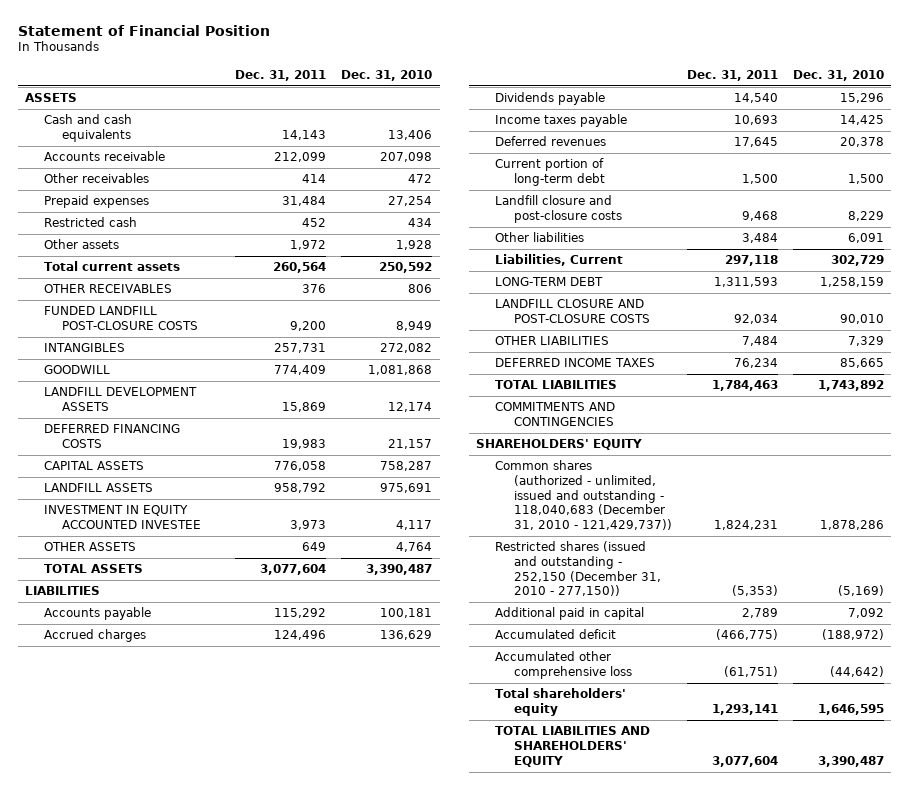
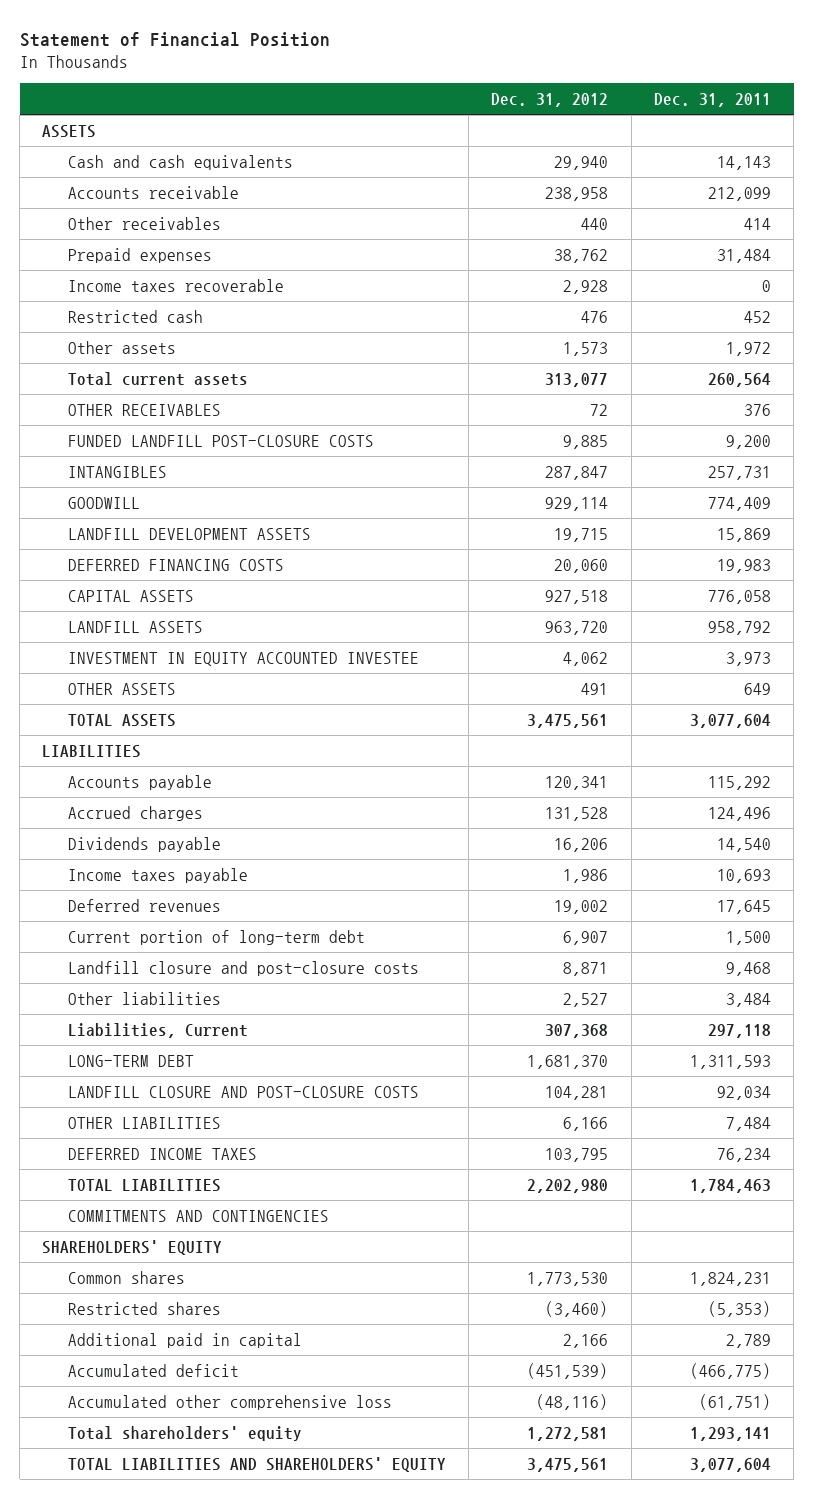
- | Dec. 31, 2011 | Dec. 31, 2010
+ | Dec. 31, 2012 | Dec. 31, 2011
+ Income taxes recoverable | 2,928 | 0
- Common shares (authorized - unlimited, issued and outstanding - 118,040,683 (December 31, 2010 - 121,429,737)) | 1,824,231 | 1,878,286
- Restricted shares (issued and outstanding - 252,150 (December 31, 2010 - 277,150)) | (5,353) | (5,169)
+ Common shares | 1,773,530 | 1,824,231
+ Restricted shares | (3,460) | (5,353)

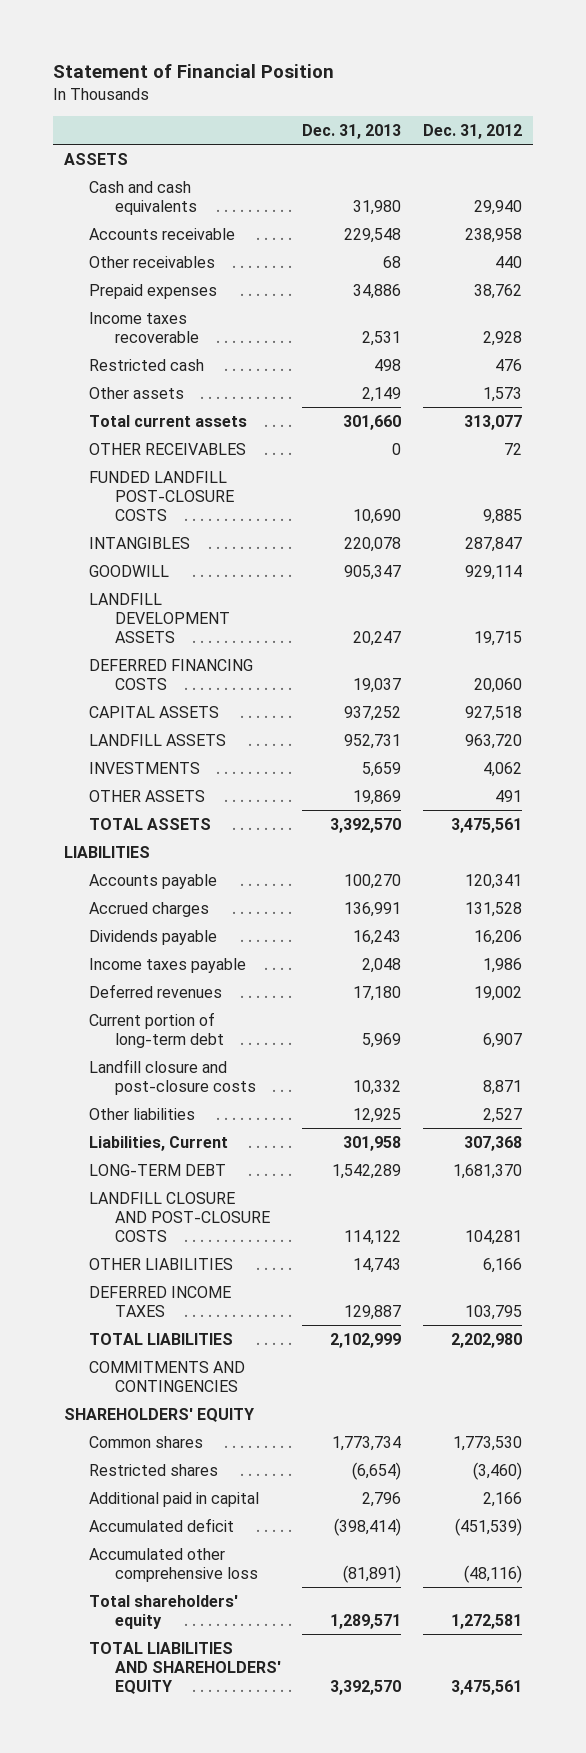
- | Dec. 31, 2012 | Dec. 31, 2011
+ | Dec. 31, 2013 | Dec. 31, 2012
- INVESTMENT IN EQUITY ACCOUNTED INVESTEE | 4,062 | 3,973
+ INVESTMENTS | 5,659 | 4,062

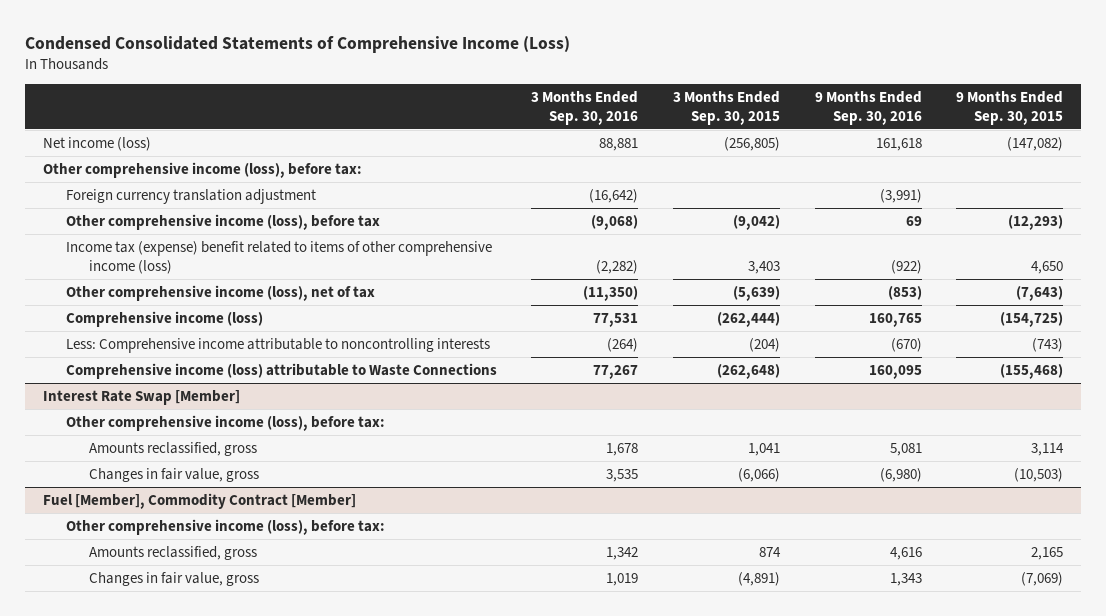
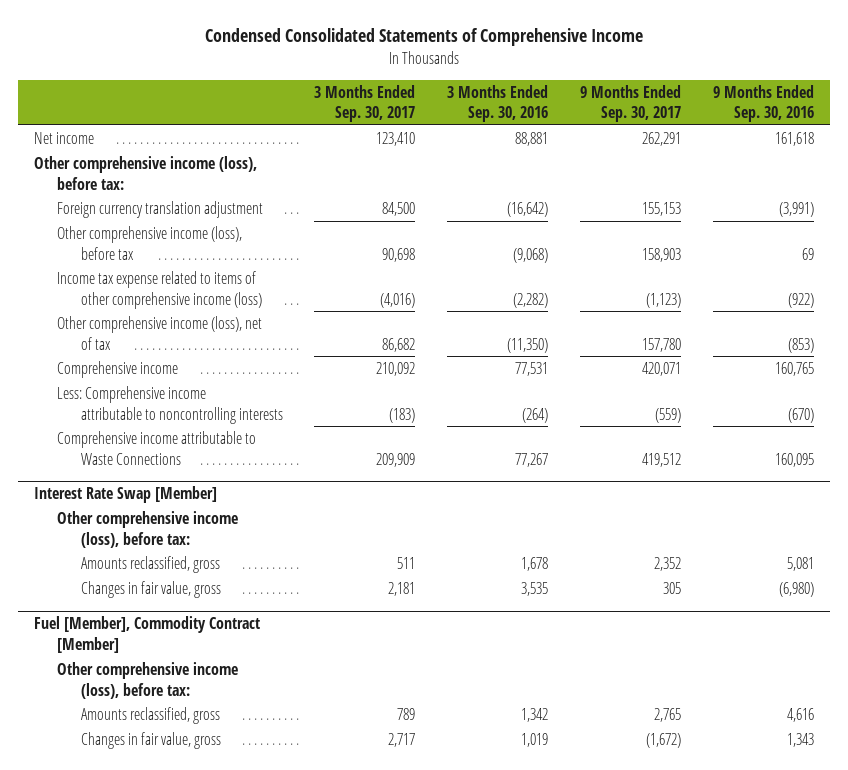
- Condensed Consolidated Statements of Comprehensive Income (Loss)
+ Condensed Consolidated Statements of Comprehensive Income
- | 3 Months Ended Sep. 30, 2016 | 3 Months Ended Sep. 30, 2015 | 9 Months Ended Sep. 30, 2016 | 9 Months Ended Sep. 30, 2015
+ | 3 Months Ended Sep. 30, 2017 | 3 Months Ended Sep. 30, 2016 | 9 Months Ended Sep. 30, 2017 | 9 Months Ended Sep. 30, 2016
- Net income (loss) | 88,881 | (256,805) | 161,618 | (147,082)
+ Net income | 123,410 | 88,881 | 262,291 | 161,618
- Income tax (expense) benefit related to items of other comprehensive income (loss) | (2,282) | 3,403 | (922) | 4,650
+ Income tax expense related to items of other comprehensive income (loss) | (4,016) | (2,282) | (1,123) | (922)
- Comprehensive income (loss) | 77,531 | (262,444) | 160,765 | (154,725)
+ Comprehensive income | 210,092 | 77,531 | 420,071 | 160,765
- Comprehensive income (loss) attributable to Waste Connections | 77,267 | (262,648) | 160,095 | (155,468)
+ Comprehensive income attributable to Waste Connections | 209,909 | 77,267 | 419,512 | 160,095

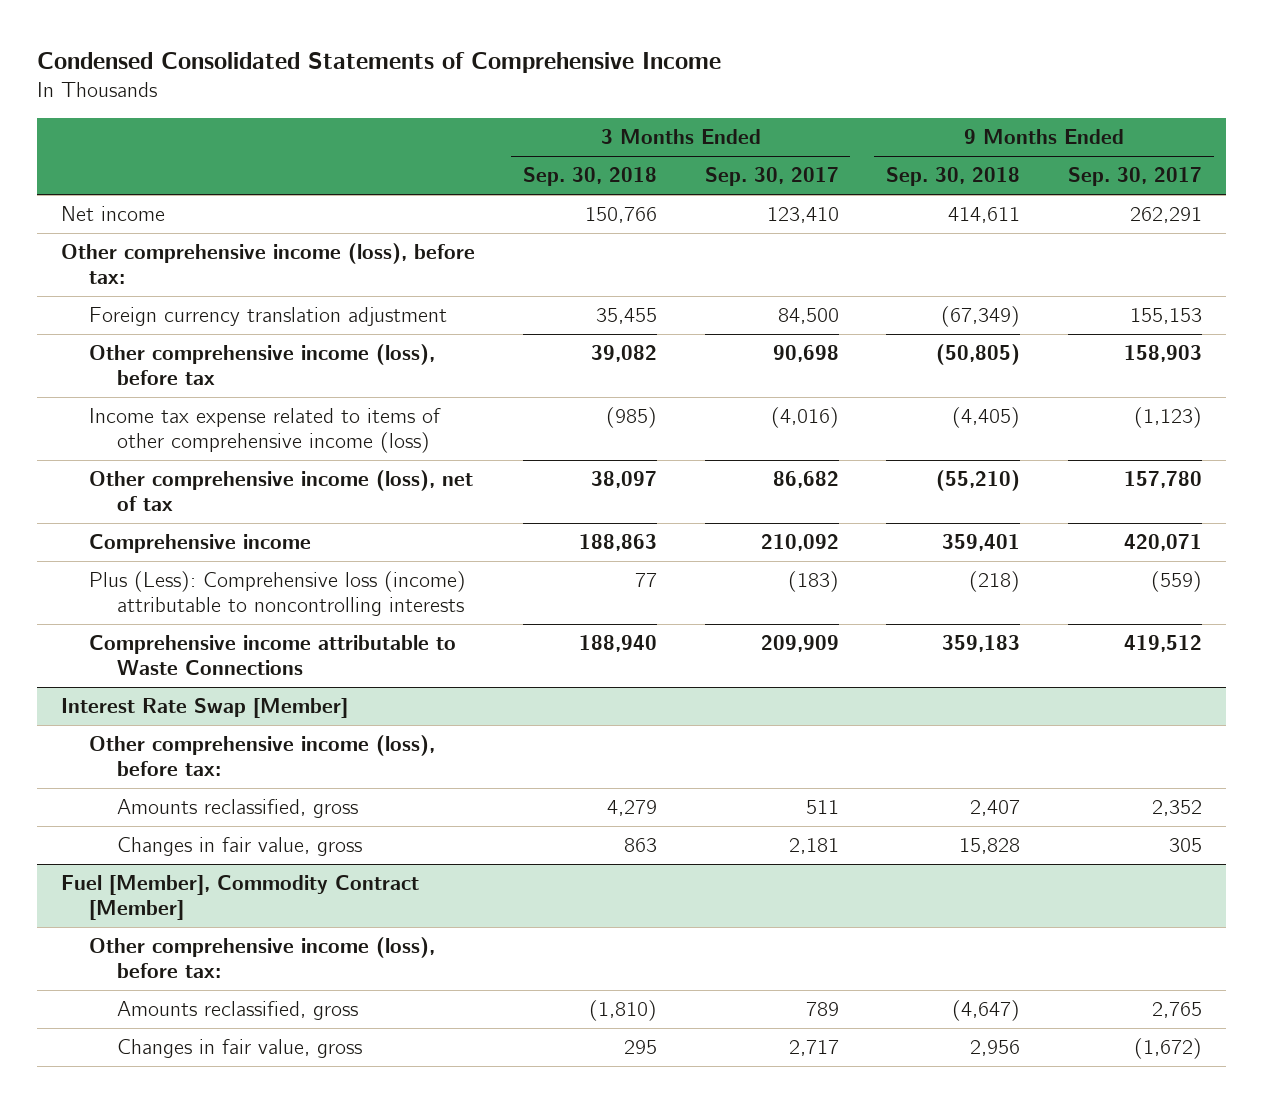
- | 3 Months Ended Sep. 30, 2017 | 3 Months Ended Sep. 30, 2016 | 9 Months Ended Sep. 30, 2017 | 9 Months Ended Sep. 30, 2016
+ | 3 Months Ended Sep. 30, 2018 | 3 Months Ended Sep. 30, 2017 | 9 Months Ended Sep. 30, 2018 | 9 Months Ended Sep. 30, 2017
- Less: Comprehensive income attributable to noncontrolling interests | (183) | (264) | (559) | (670)
+ Plus (Less): Comprehensive loss (income) attributable to noncontrolling interests | 77 | (183) | (218) | (559)

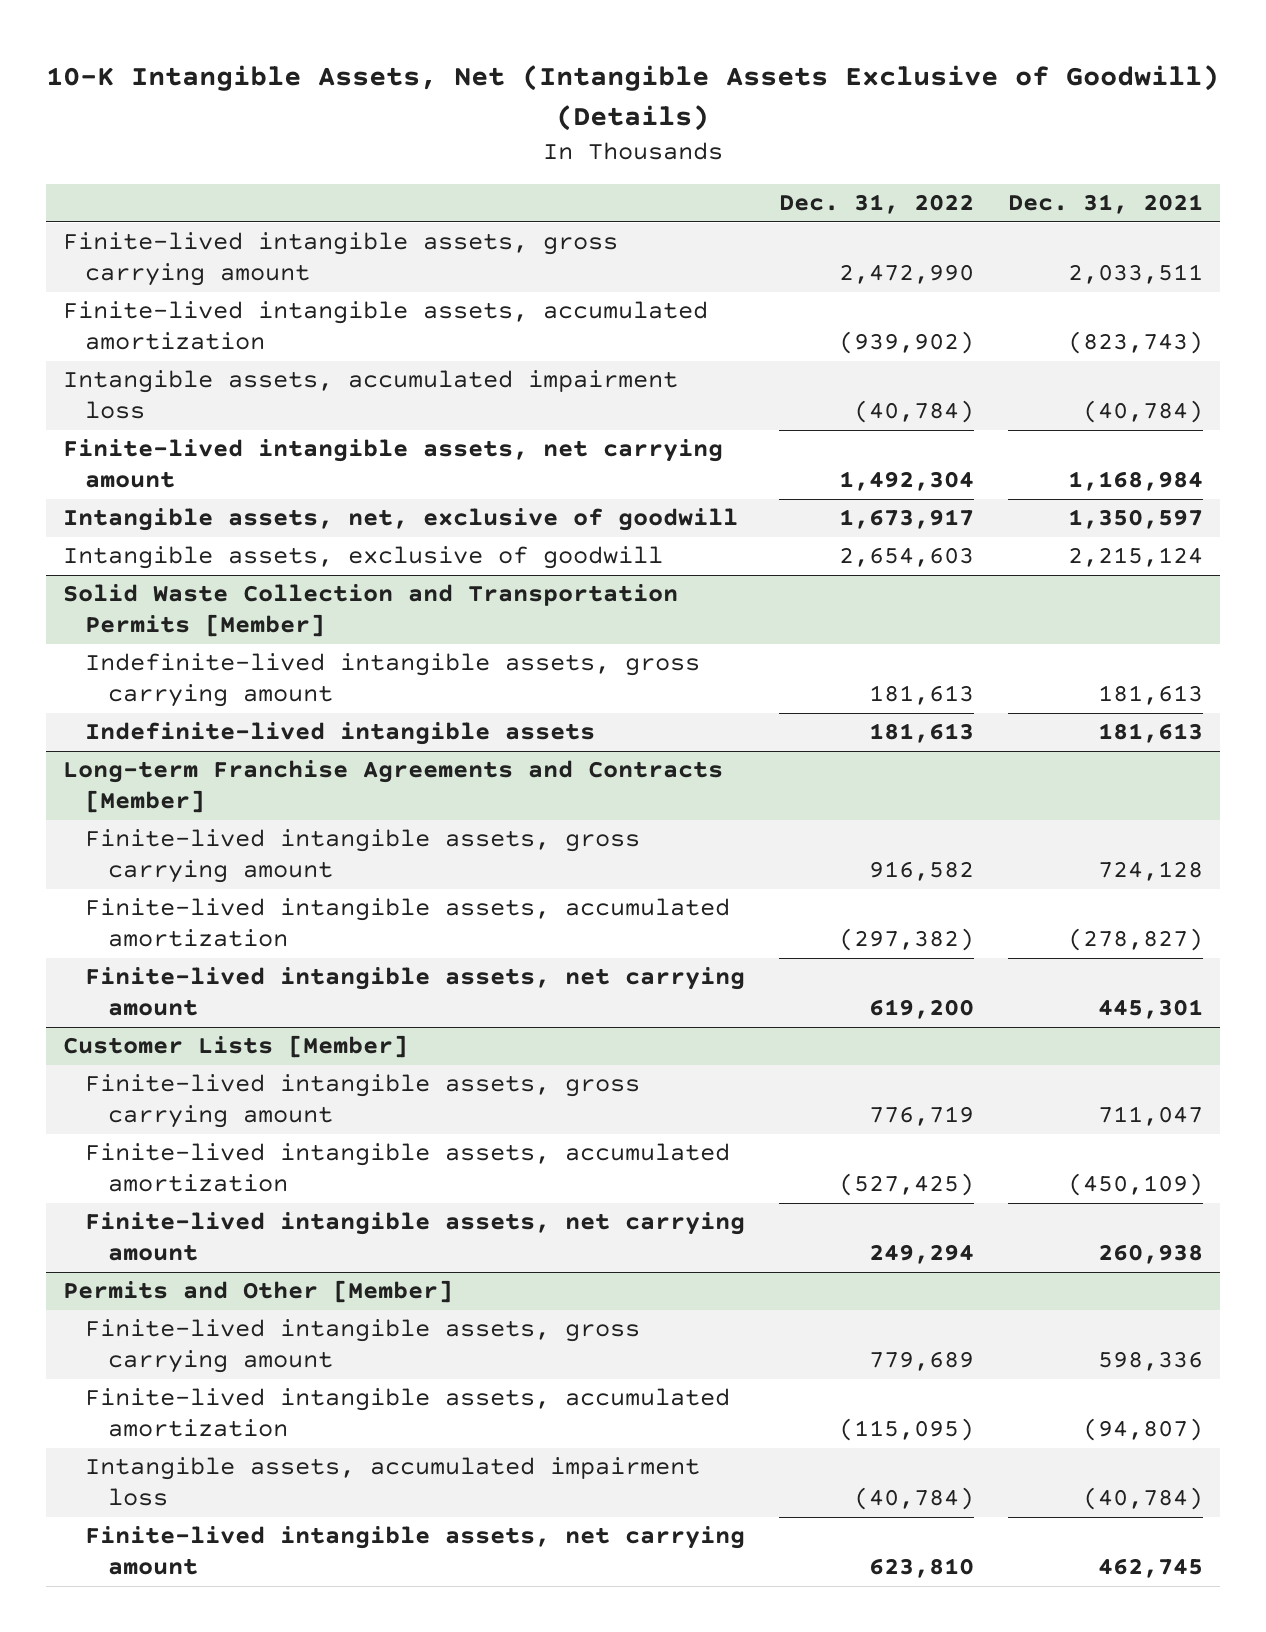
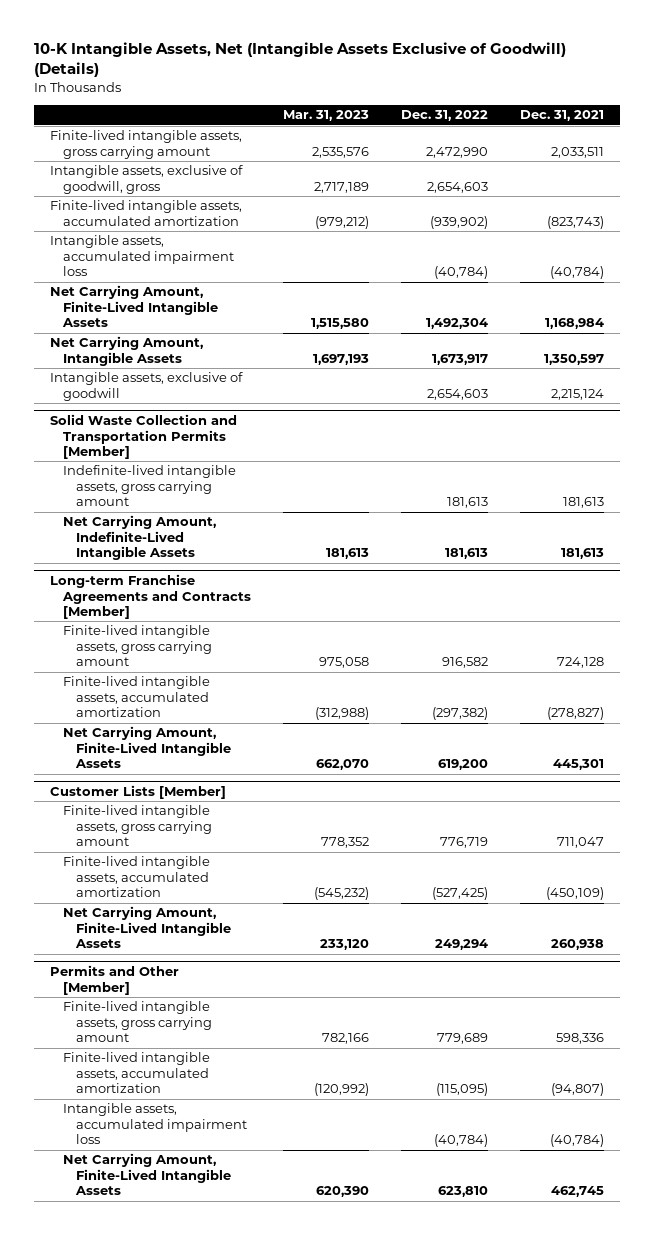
- | Dec. 31, 2022 | Dec. 31, 2021
+ | Mar. 31, 2023 | Dec. 31, 2022 | Dec. 31, 2021
+ Intangible assets, exclusive of goodwill, gross | 2,717,189 | 2,654,603 |
- Finite-lived intangible assets, net carrying amount | 1,492,304 | 1,168,984
- Intangible assets, net, exclusive of goodwill | 1,673,917 | 1,350,597
+ Net Carrying Amount, Finite-Lived Intangible Assets | 1,515,580 | 1,492,304 | 1,168,984
+ Net Carrying Amount, Intangible Assets | 1,697,193 | 1,673,917 | 1,350,597
@ Solid Waste Collection and Transportation Permits [Member]
- Indefinite-lived intangible assets | 181,613 | 181,613
+ Net Carrying Amount, Indefinite-Lived Intangible Assets | 181,613 | 181,613 | 181,613
@ Long-term Franchise Agreements and Contracts [Member]
- Finite-lived intangible assets, net carrying amount | 619,200 | 445,301
+ Net Carrying Amount, Finite-Lived Intangible Assets | 662,070 | 619,200 | 445,301
@ Customer Lists [Member]
- Finite-lived intangible assets, net carrying amount | 249,294 | 260,938
+ Net Carrying Amount, Finite-Lived Intangible Assets | 233,120 | 249,294 | 260,938
@ Permits and Other [Member]
- Finite-lived intangible assets, net carrying amount | 623,810 | 462,745
+ Net Carrying Amount, Finite-Lived Intangible Assets | 620,390 | 623,810 | 462,745

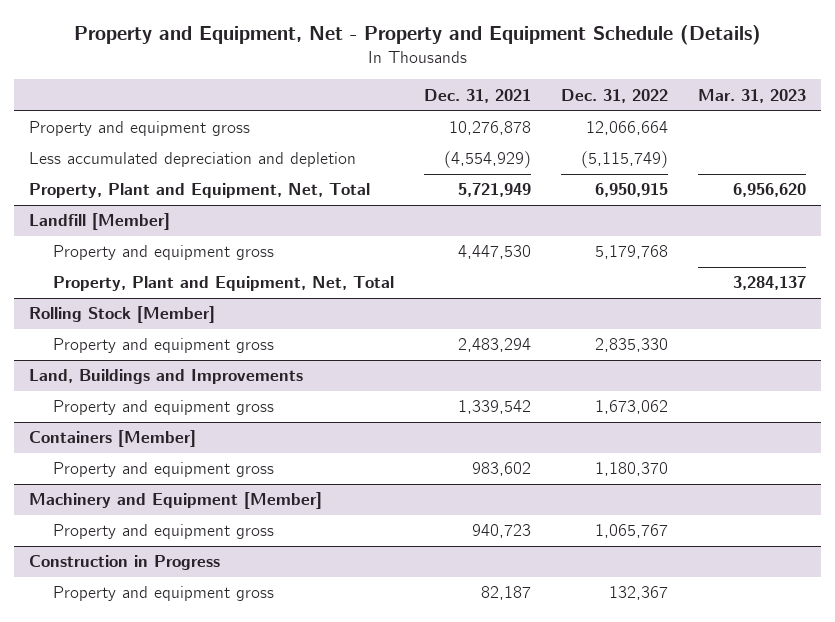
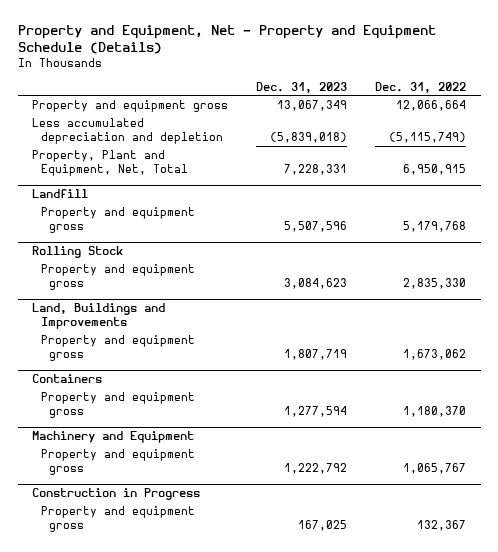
- | Dec. 31, 2021 | Dec. 31, 2022 | Mar. 31, 2023
+ | Dec. 31, 2023 | Dec. 31, 2022
- Landfill [Member]
+ Landfill
- Property, Plant and Equipment, Net, Total | | | 3,284,137
- Rolling Stock [Member]
+ Rolling Stock
- Containers [Member]
+ Containers
- Machinery and Equipment [Member]
+ Machinery and Equipment

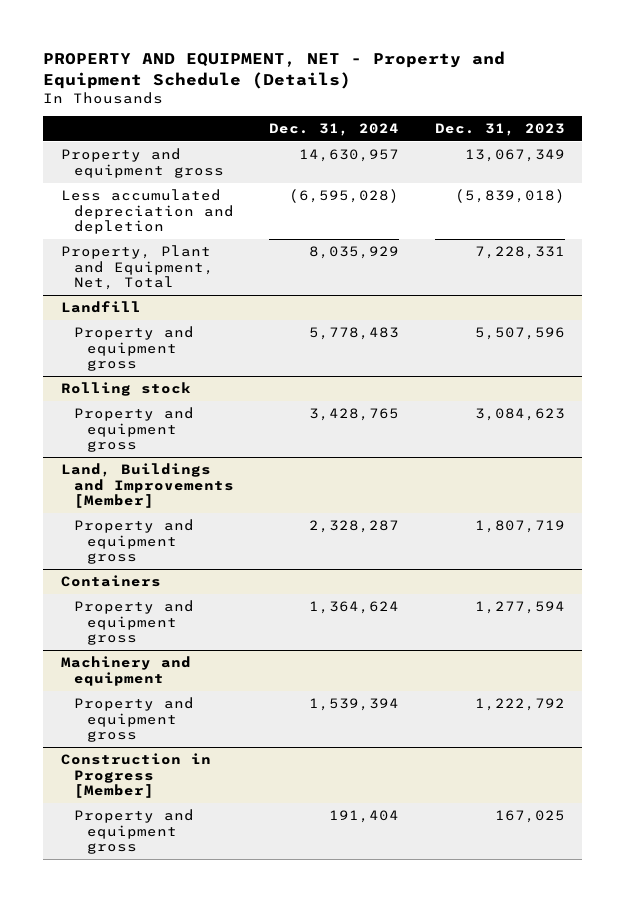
- Property and Equipment, Net - Property and Equipment Schedule (Details)
+ PROPERTY AND EQUIPMENT, NET - Property and Equipment Schedule (Details)
- | Dec. 31, 2023 | Dec. 31, 2022
+ | Dec. 31, 2024 | Dec. 31, 2023
- Rolling Stock
+ Rolling stock
- Land, Buildings and Improvements
+ Land, Buildings and Improvements [Member]
- Machinery and Equipment
+ Machinery and equipment
- Construction in Progress
+ Construction in Progress [Member]

